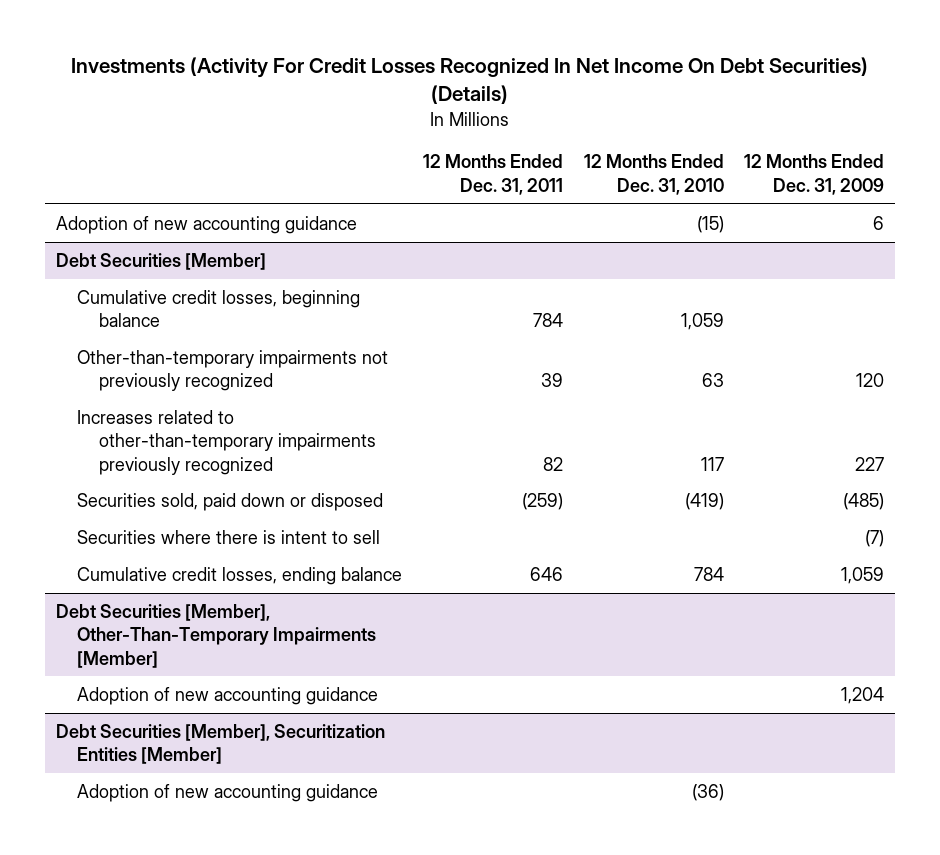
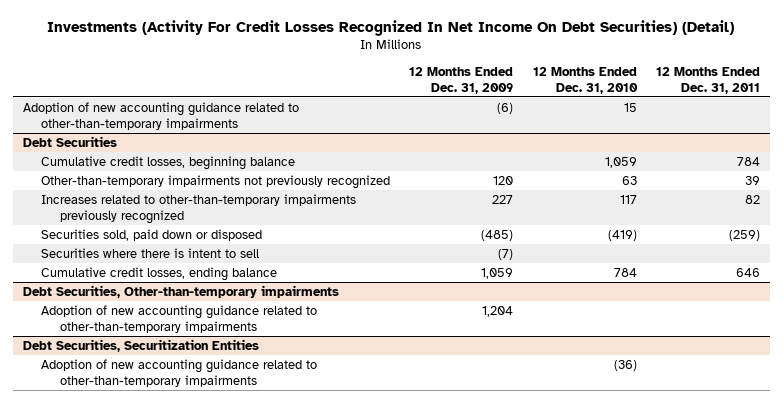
- Investments (Activity For Credit Losses Recognized In Net Income On Debt Securities) (Details)
+ Investments (Activity For Credit Losses Recognized In Net Income On Debt Securities) (Detail)
- | 12 Months Ended Dec. 31, 2011 | 12 Months Ended Dec. 31, 2010 | 12 Months Ended Dec. 31, 2009
+ | 12 Months Ended Dec. 31, 2009 | 12 Months Ended Dec. 31, 2010 | 12 Months Ended Dec. 31, 2011
- Adoption of new accounting guidance | | (15) | 6
- Debt Securities [Member]
+ Adoption of new accounting guidance related to other-than-temporary impairments | (6) | 15 |
+ Debt Securities
- Debt Securities [Member], Other-Than-Temporary Impairments [Member]
- Adoption of new accounting guidance | | | 1,204
- Debt Securities [Member], Securitization Entities [Member]
- Adoption of new accounting guidance | | (36) |
+ Debt Securities, Other-than-temporary impairments
+ Adoption of new accounting guidance related to other-than-temporary impairments | 1,204 | |
+ Debt Securities, Securitization Entities
+ Adoption of new accounting guidance related to other-than-temporary impairments | | (36) |

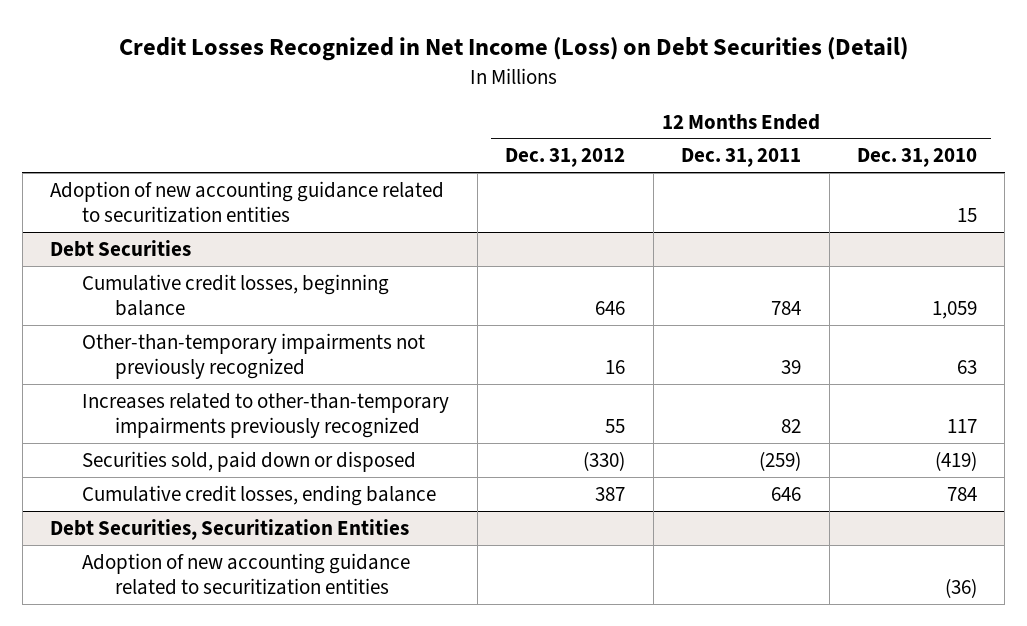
- Investments (Activity For Credit Losses Recognized In Net Income On Debt Securities) (Detail)
+ Credit Losses Recognized in Net Income (Loss) on Debt Securities (Detail)
- | 12 Months Ended Dec. 31, 2009 | 12 Months Ended Dec. 31, 2010 | 12 Months Ended Dec. 31, 2011
+ | 12 Months Ended Dec. 31, 2012 | 12 Months Ended Dec. 31, 2011 | 12 Months Ended Dec. 31, 2010
- Adoption of new accounting guidance related to other-than-temporary impairments | (6) | 15 |
+ Adoption of new accounting guidance related to securitization entities | | | 15
@ Debt Securities
- Securities where there is intent to sell | (7) | |
- Debt Securities, Other-than-temporary impairments
- Adoption of new accounting guidance related to other-than-temporary impairments | 1,204 | |
@ Debt Securities, Securitization Entities
- Adoption of new accounting guidance related to other-than-temporary impairments | | (36) |
+ Adoption of new accounting guidance related to securitization entities | | | (36)

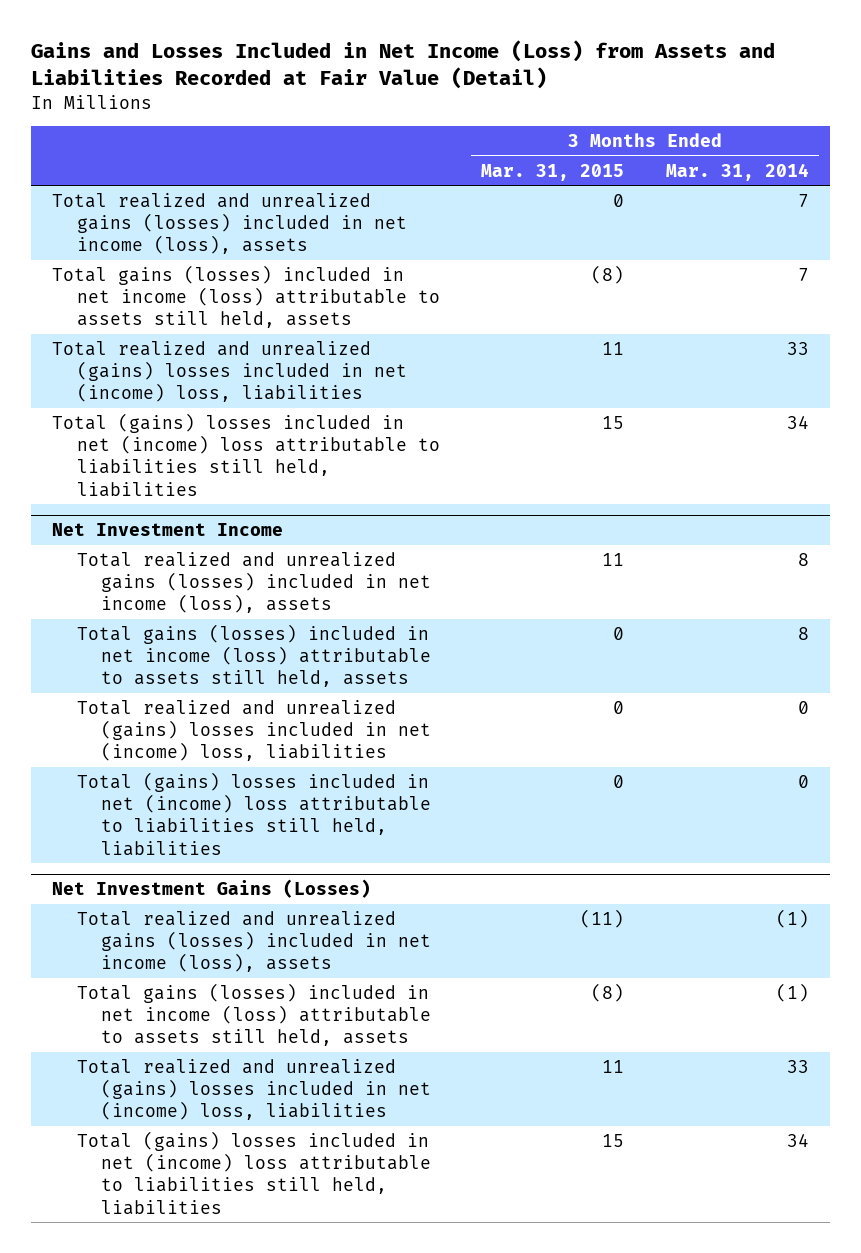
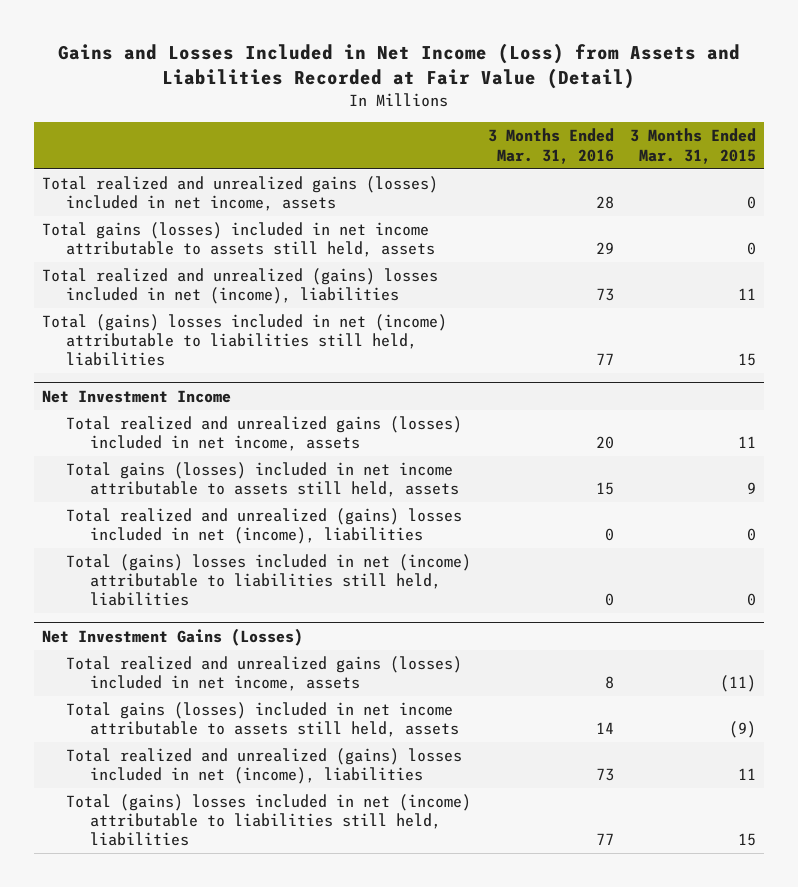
- | 3 Months Ended Mar. 31, 2015 | 3 Months Ended Mar. 31, 2014
+ | 3 Months Ended Mar. 31, 2016 | 3 Months Ended Mar. 31, 2015
- Total realized and unrealized gains (losses) included in net income (loss), assets | 0 | 7
- Total gains (losses) included in net income (loss) attributable to assets still held, assets | (8) | 7
- Total realized and unrealized (gains) losses included in net (income) loss, liabilities | 11 | 33
- Total (gains) losses included in net (income) loss attributable to liabilities still held, liabilities | 15 | 34
+ Total realized and unrealized gains (losses) included in net income, assets | 28 | 0
+ Total gains (losses) included in net income attributable to assets still held, assets | 29 | 0
+ Total realized and unrealized (gains) losses included in net (income), liabilities | 73 | 11
+ Total (gains) losses included in net (income) attributable to liabilities still held, liabilities | 77 | 15
@ Net Investment Income
- Total realized and unrealized gains (losses) included in net income (loss), assets | 11 | 8
- Total gains (losses) included in net income (loss) attributable to assets still held, assets | 0 | 8
- Total realized and unrealized (gains) losses included in net (income) loss, liabilities | 0 | 0
- Total (gains) losses included in net (income) loss attributable to liabilities still held, liabilities | 0 | 0
+ Total realized and unrealized gains (losses) included in net income, assets | 20 | 11
+ Total gains (losses) included in net income attributable to assets still held, assets | 15 | 9
+ Total realized and unrealized (gains) losses included in net (income), liabilities | 0 | 0
+ Total (gains) losses included in net (income) attributable to liabilities still held, liabilities | 0 | 0
@ Net Investment Gains (Losses)
- Total realized and unrealized gains (losses) included in net income (loss), assets | (11) | (1)
- Total gains (losses) included in net income (loss) attributable to assets still held, assets | (8) | (1)
- Total realized and unrealized (gains) losses included in net (income) loss, liabilities | 11 | 33
- Total (gains) losses included in net (income) loss attributable to liabilities still held, liabilities | 15 | 34
+ Total realized and unrealized gains (losses) included in net income, assets | 8 | (11)
+ Total gains (losses) included in net income attributable to assets still held, assets | 14 | (9)
+ Total realized and unrealized (gains) losses included in net (income), liabilities | 73 | 11
+ Total (gains) losses included in net (income) attributable to liabilities still held, liabilities | 77 | 15

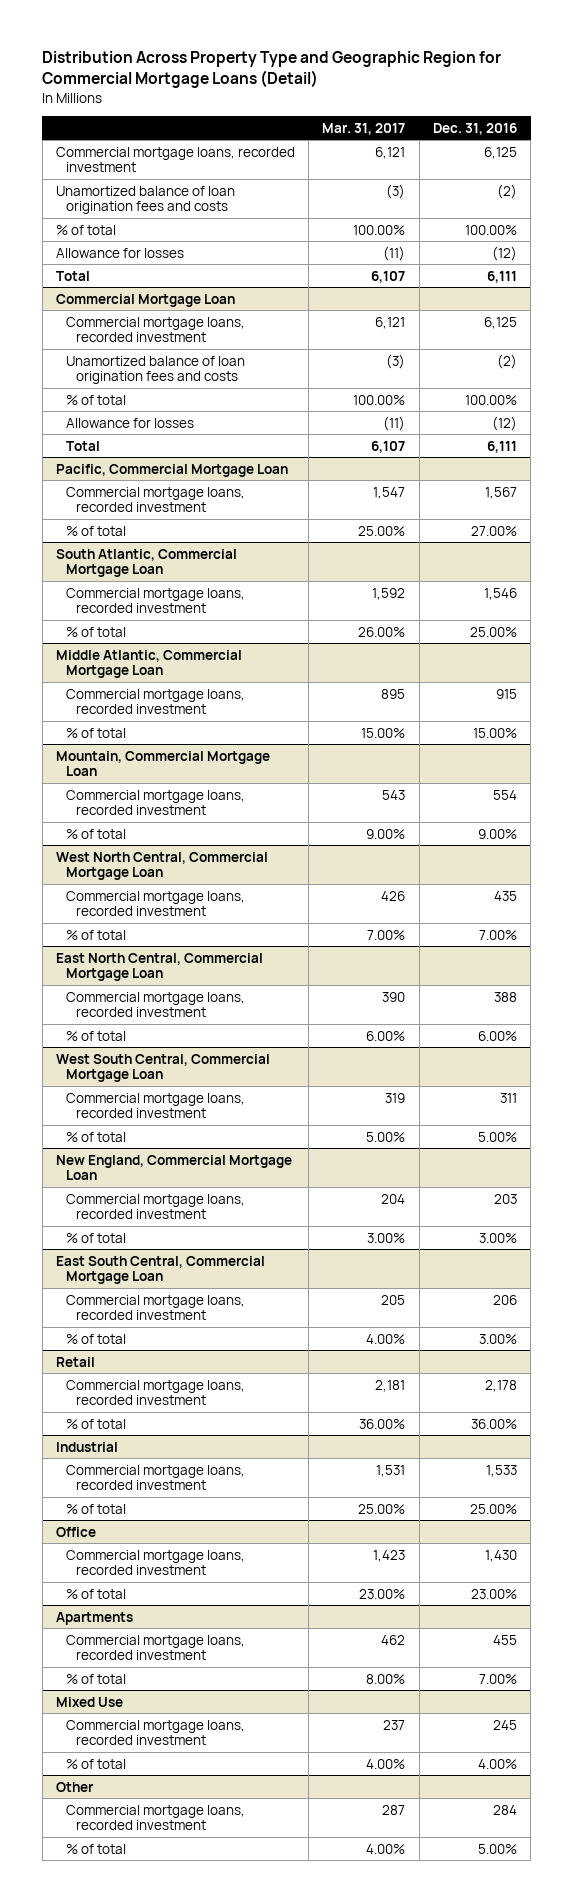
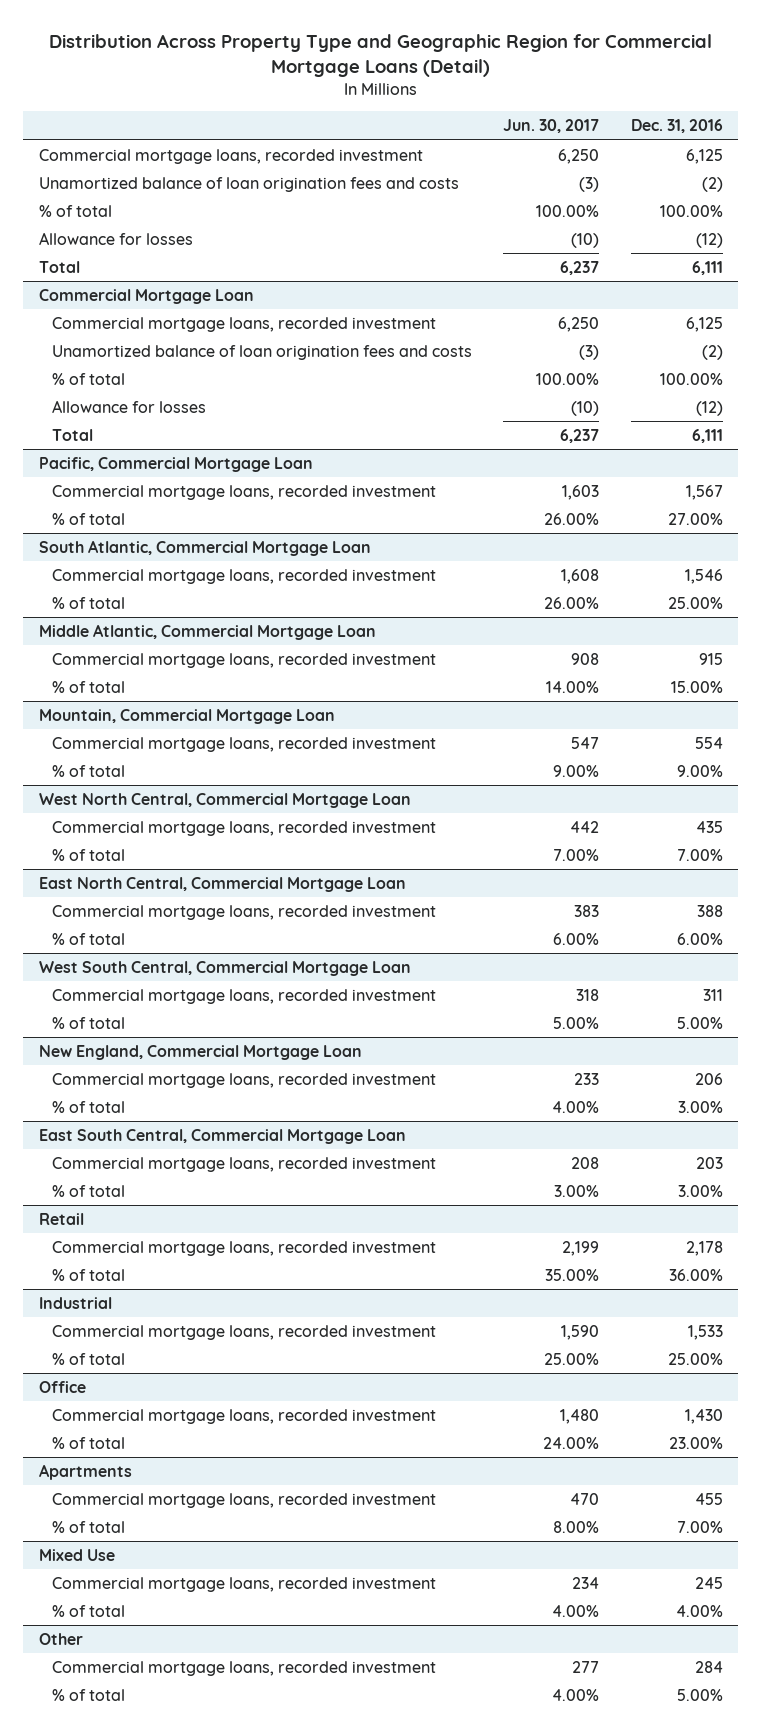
- | Mar. 31, 2017 | Dec. 31, 2016
+ | Jun. 30, 2017 | Dec. 31, 2016
@ New England, Commercial Mortgage Loan
- Commercial mortgage loans, recorded investment | 204 | 203
+ Commercial mortgage loans, recorded investment | 233 | 206
@ East South Central, Commercial Mortgage Loan
- Commercial mortgage loans, recorded investment | 205 | 206
+ Commercial mortgage loans, recorded investment | 208 | 203

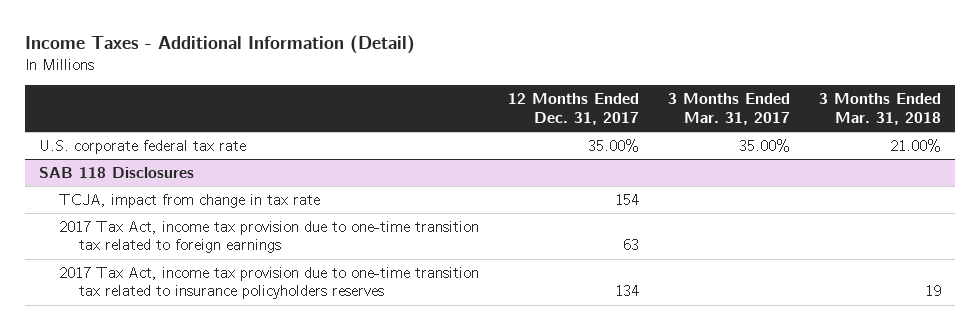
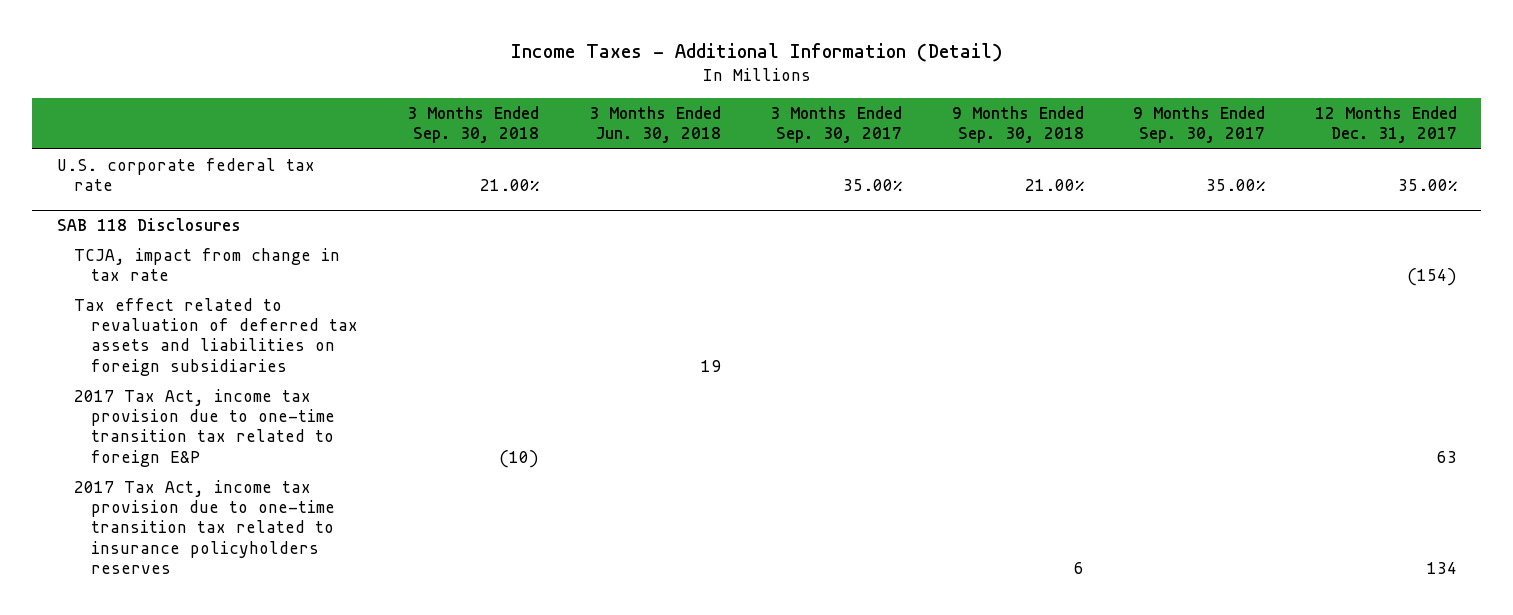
- | 12 Months Ended Dec. 31, 2017 | 3 Months Ended Mar. 31, 2017 | 3 Months Ended Mar. 31, 2018
+ | 3 Months Ended Sep. 30, 2018 | 3 Months Ended Jun. 30, 2018 | 3 Months Ended Sep. 30, 2017 | 9 Months Ended Sep. 30, 2018 | 9 Months Ended Sep. 30, 2017 | 12 Months Ended Dec. 31, 2017
@ SAB 118 Disclosures
- TCJA, impact from change in tax rate | 154 | |
- 2017 Tax Act, income tax provision due to one-time transition tax related to foreign earnings | 63 | |
+ TCJA, impact from change in tax rate | | | | | | (154)
+ Tax effect related to revaluation of deferred tax assets and liabilities on foreign subsidiaries | | 19 | | | |
+ 2017 Tax Act, income tax provision due to one-time transition tax related to foreign E&P | (10) | | | | | 63

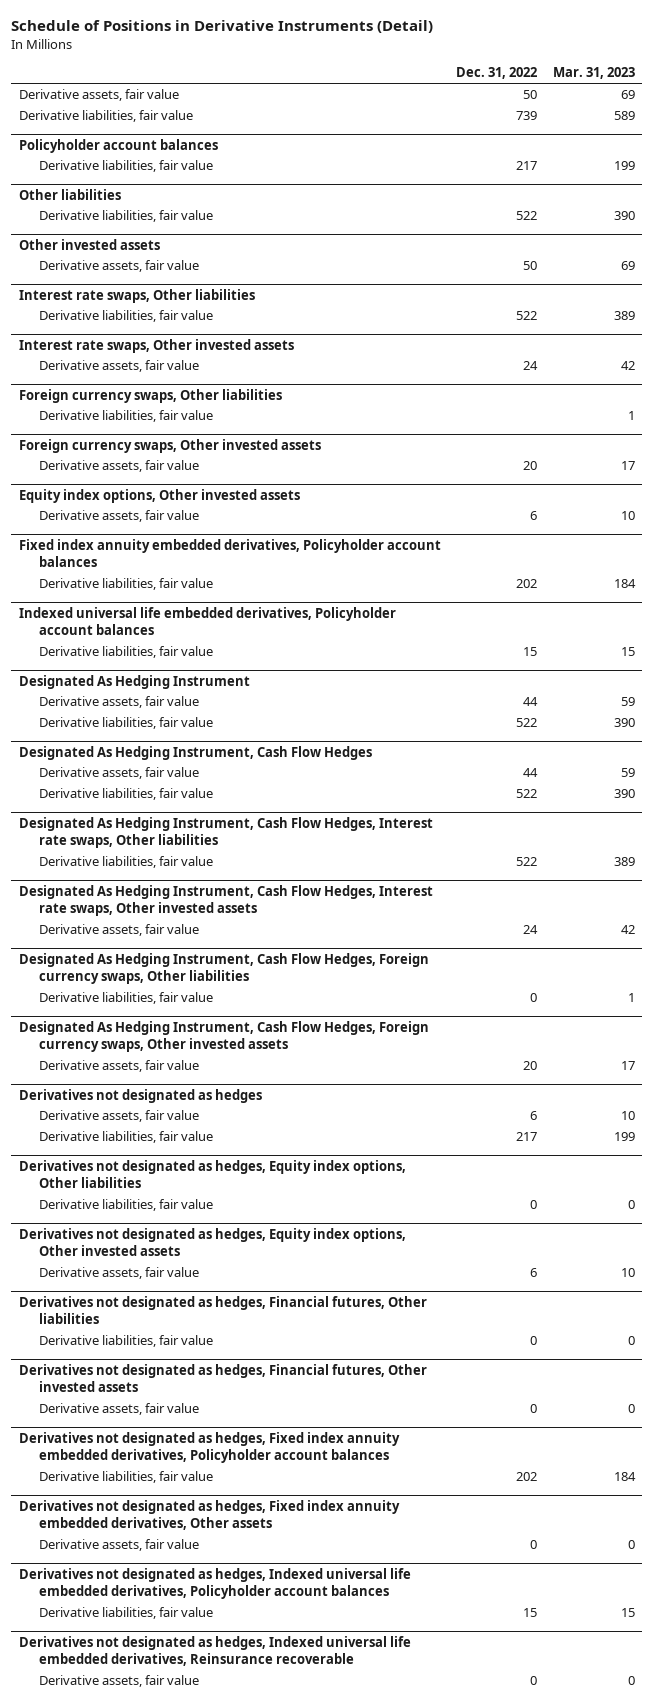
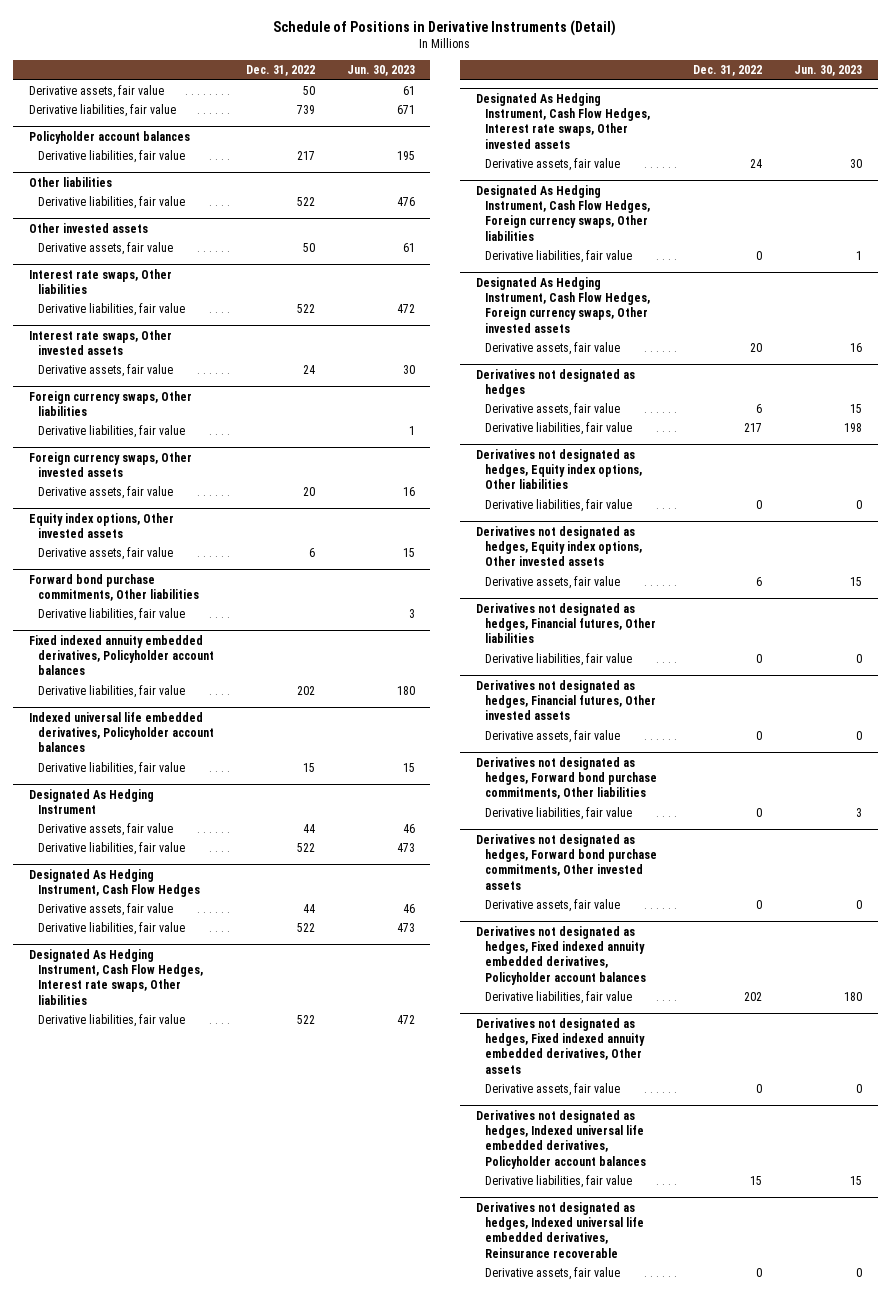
- | Dec. 31, 2022 | Mar. 31, 2023
+ | Dec. 31, 2022 | Jun. 30, 2023
- Fixed index annuity embedded derivatives, Policyholder account balances
+ Forward bond purchase commitments, Other liabilities
+ Derivative liabilities, fair value | | 3
+ Fixed indexed annuity embedded derivatives, Policyholder account balances
- Derivatives not designated as hedges, Fixed index annuity embedded derivatives, Policyholder account balances
+ Derivatives not designated as hedges, Forward bond purchase commitments, Other liabilities
+ Derivative liabilities, fair value | 0 | 3
+ Derivatives not designated as hedges, Forward bond purchase commitments, Other invested assets
+ Derivative assets, fair value | 0 | 0
+ Derivatives not designated as hedges, Fixed indexed annuity embedded derivatives, Policyholder account balances
- Derivatives not designated as hedges, Fixed index annuity embedded derivatives, Other assets
+ Derivatives not designated as hedges, Fixed indexed annuity embedded derivatives, Other assets

